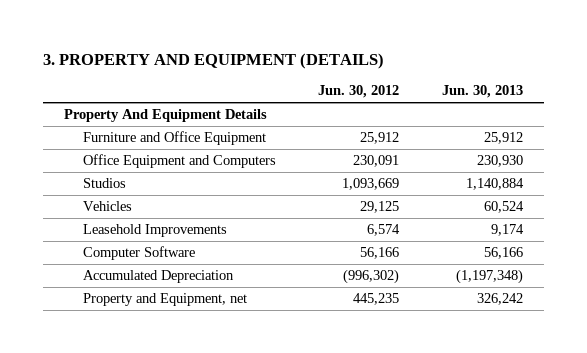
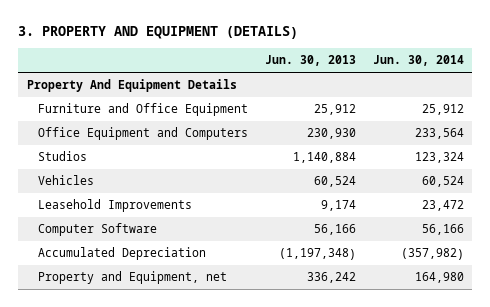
- | Jun. 30, 2012 | Jun. 30, 2013
+ | Jun. 30, 2013 | Jun. 30, 2014
- Property and Equipment, net | 445,235 | 326,242
+ Property and Equipment, net | 336,242 | 164,980

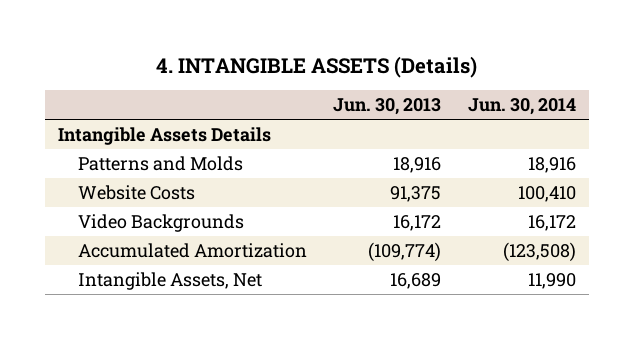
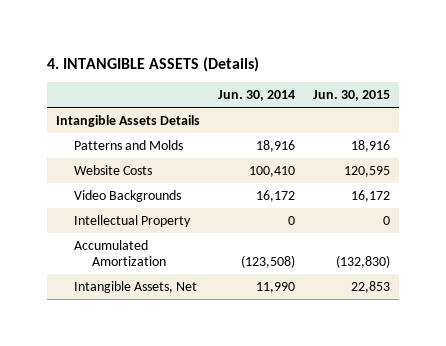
- | Jun. 30, 2013 | Jun. 30, 2014
+ | Jun. 30, 2014 | Jun. 30, 2015
+ Intellectual Property | 0 | 0

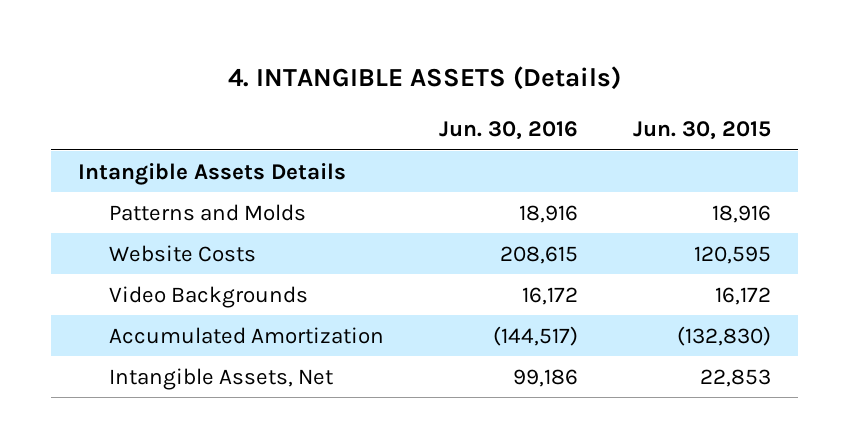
- | Jun. 30, 2014 | Jun. 30, 2015
+ | Jun. 30, 2016 | Jun. 30, 2015
- Intellectual Property | 0 | 0

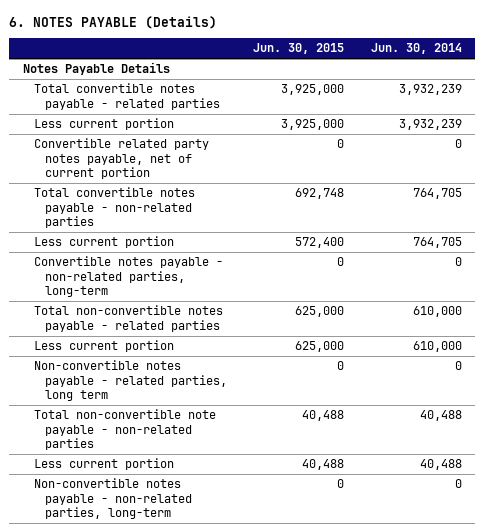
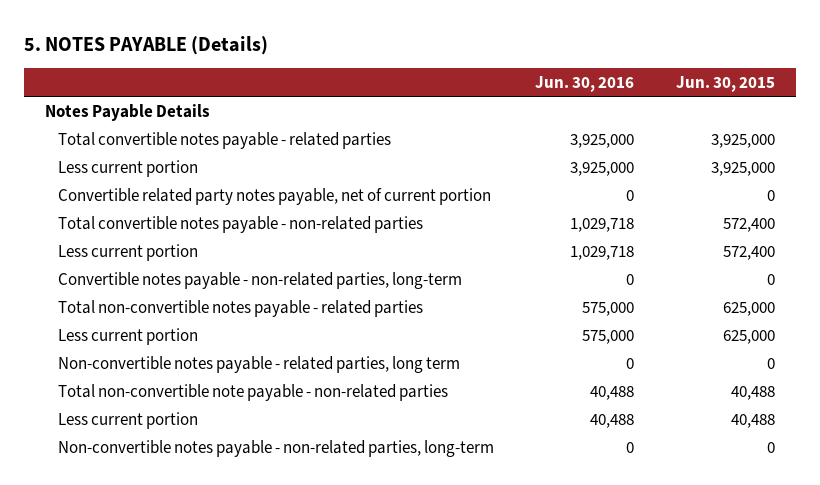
- 6. NOTES PAYABLE (Details)
+ 5. NOTES PAYABLE (Details)
- | Jun. 30, 2015 | Jun. 30, 2014
+ | Jun. 30, 2016 | Jun. 30, 2015
- Total convertible notes payable - non-related parties | 692,748 | 764,705
+ Total convertible notes payable - non-related parties | 1,029,718 | 572,400

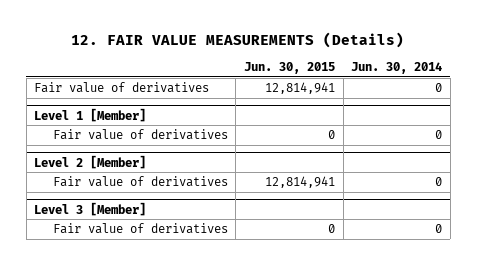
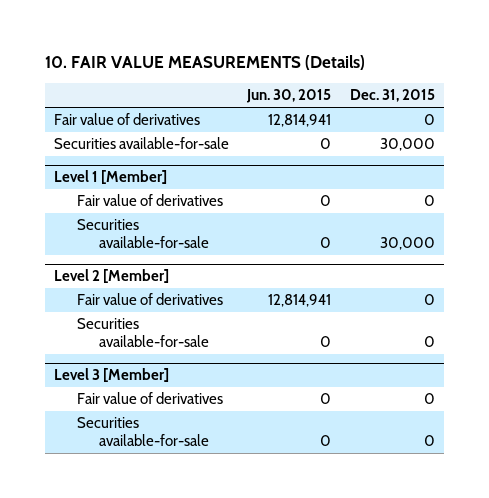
- 12. FAIR VALUE MEASUREMENTS (Details)
+ 10. FAIR VALUE MEASUREMENTS (Details)
- | Jun. 30, 2015 | Jun. 30, 2014
+ | Jun. 30, 2015 | Dec. 31, 2015
+ Securities available-for-sale | 0 | 30,000
@ Level 1 [Member]
+ Securities available-for-sale | 0 | 30,000
@ Level 2 [Member]
+ Securities available-for-sale | 0 | 0
@ Level 3 [Member]
+ Securities available-for-sale | 0 | 0

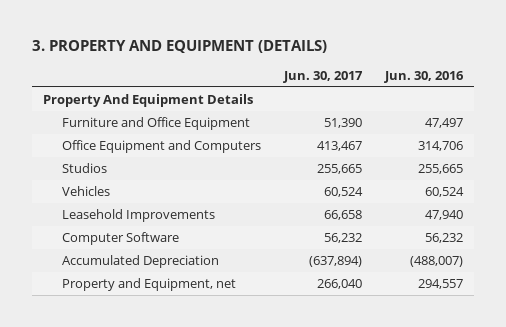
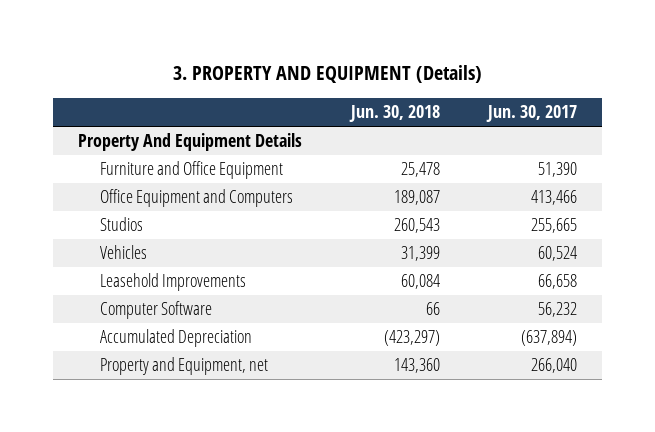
- 3. PROPERTY AND EQUIPMENT (DETAILS)
+ 3. PROPERTY AND EQUIPMENT (Details)
- | Jun. 30, 2017 | Jun. 30, 2016
+ | Jun. 30, 2018 | Jun. 30, 2017
- Office Equipment and Computers | 413,467 | 314,706
+ Office Equipment and Computers | 189,087 | 413,466

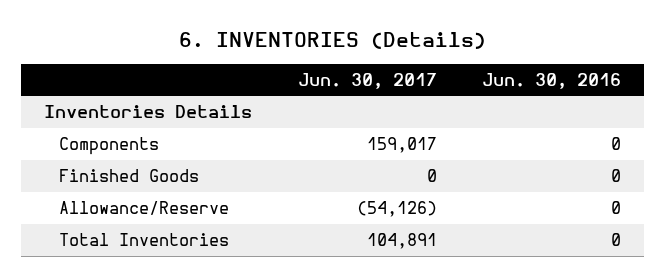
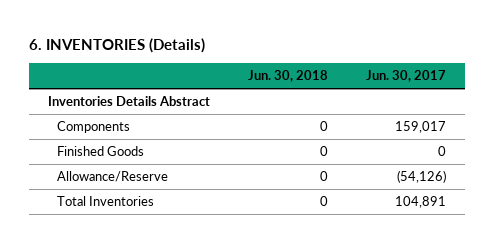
- | Jun. 30, 2017 | Jun. 30, 2016
+ | Jun. 30, 2018 | Jun. 30, 2017
- Inventories Details
+ Inventories Details Abstract

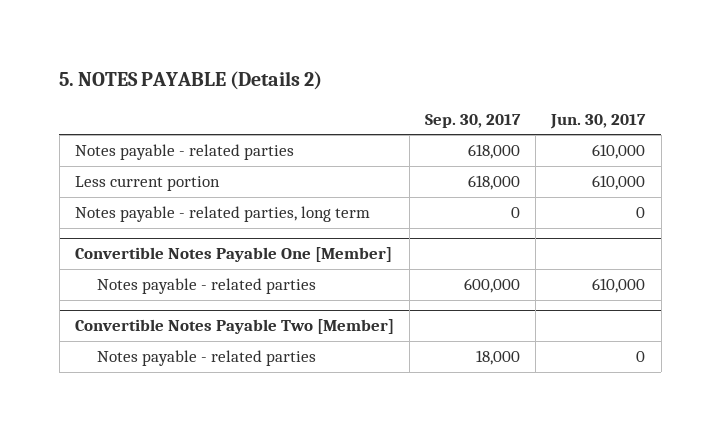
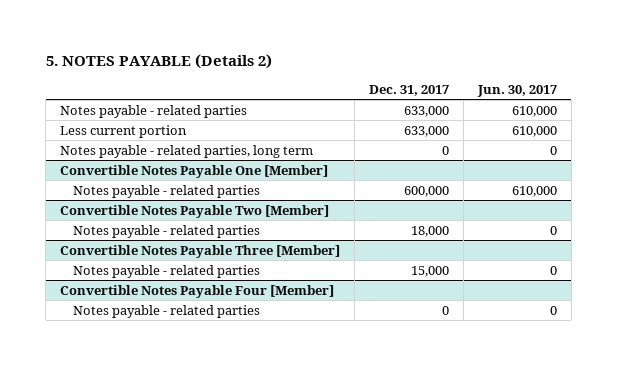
- | Sep. 30, 2017 | Jun. 30, 2017
+ | Dec. 31, 2017 | Jun. 30, 2017
+ Convertible Notes Payable Three [Member]
+ Notes payable - related parties | 15,000 | 0
+ Convertible Notes Payable Four [Member]
+ Notes payable - related parties | 0 | 0

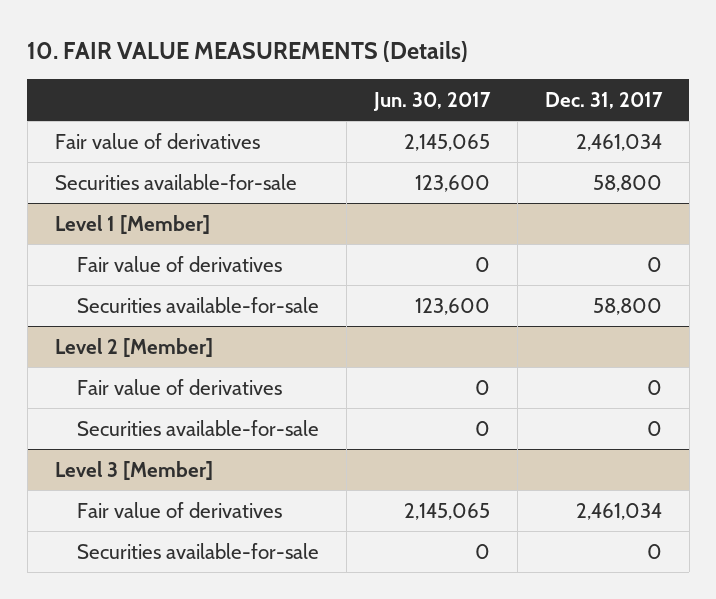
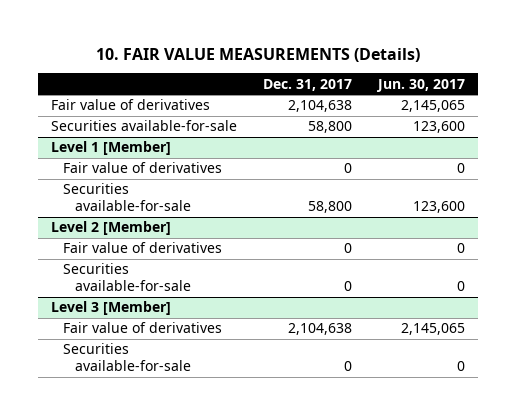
- | Jun. 30, 2017 | Dec. 31, 2017
+ | Dec. 31, 2017 | Jun. 30, 2017
- Fair value of derivatives | 2,145,065 | 2,461,034
+ Fair value of derivatives | 2,104,638 | 2,145,065
@ Level 3 [Member]
- Fair value of derivatives | 2,145,065 | 2,461,034
+ Fair value of derivatives | 2,104,638 | 2,145,065

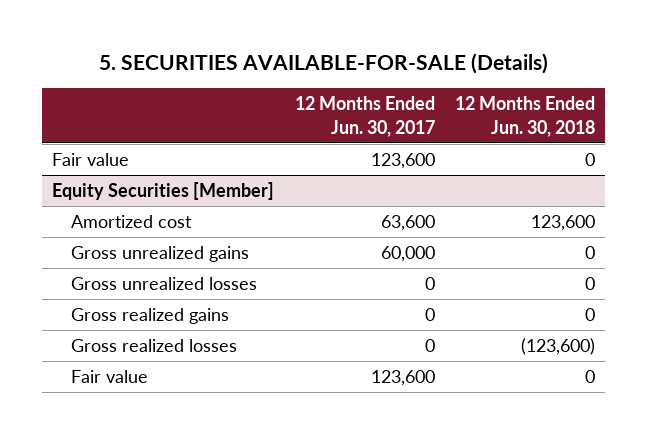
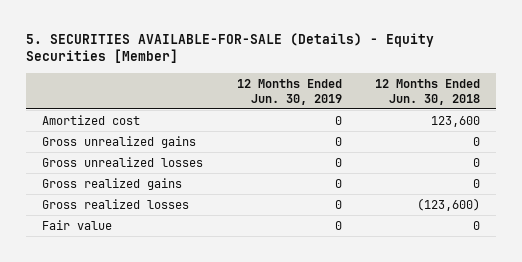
- 5. SECURITIES AVAILABLE-FOR-SALE (Details)
+ 5. SECURITIES AVAILABLE-FOR-SALE (Details) - Equity Securities [Member]
- | 12 Months Ended Jun. 30, 2017 | 12 Months Ended Jun. 30, 2018
+ | 12 Months Ended Jun. 30, 2019 | 12 Months Ended Jun. 30, 2018
- Fair value | 123,600 | 0
- Equity Securities [Member]

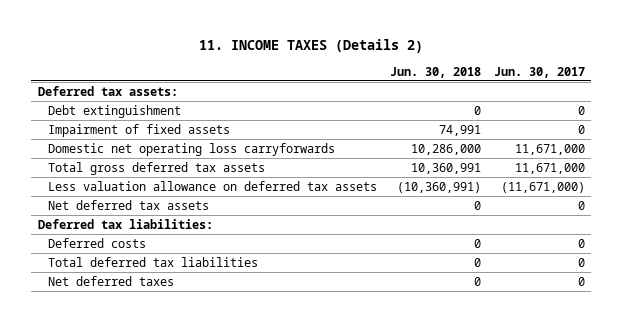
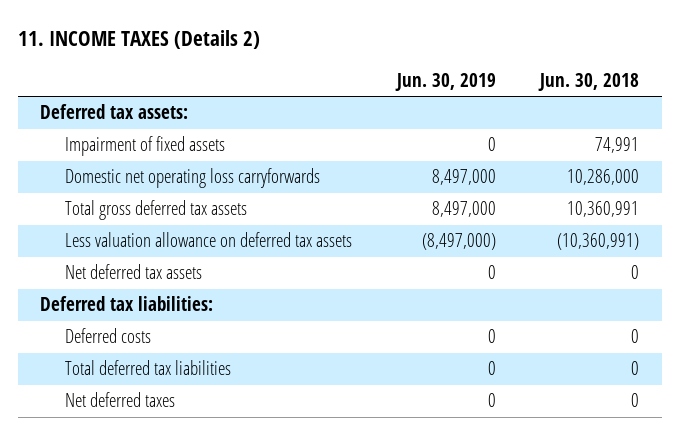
- | Jun. 30, 2018 | Jun. 30, 2017
+ | Jun. 30, 2019 | Jun. 30, 2018
- Debt extinguishment | 0 | 0

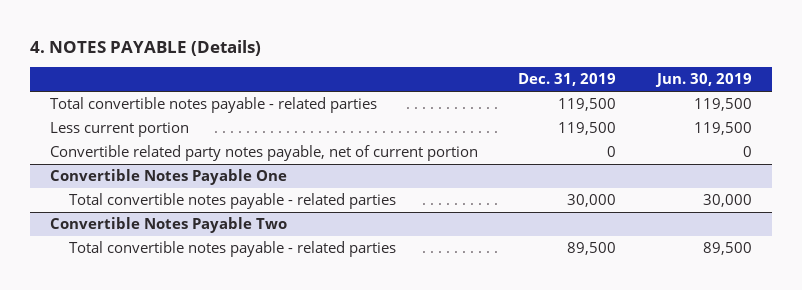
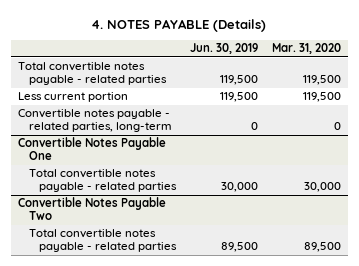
- | Dec. 31, 2019 | Jun. 30, 2019
+ | Jun. 30, 2019 | Mar. 31, 2020
- Convertible related party notes payable, net of current portion | 0 | 0
+ Convertible notes payable - related parties, long-term | 0 | 0

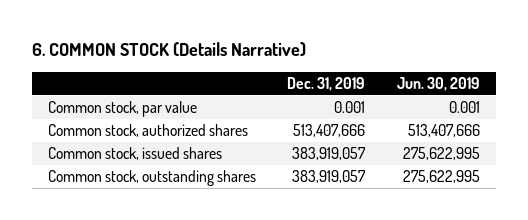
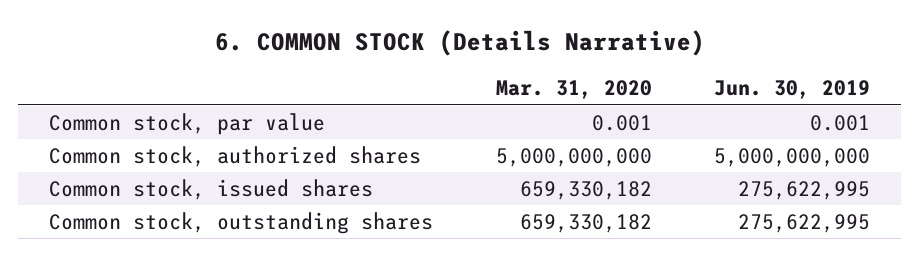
- | Dec. 31, 2019 | Jun. 30, 2019
+ | Mar. 31, 2020 | Jun. 30, 2019
- Common stock, authorized shares | 513,407,666 | 513,407,666
+ Common stock, authorized shares | 5,000,000,000 | 5,000,000,000

